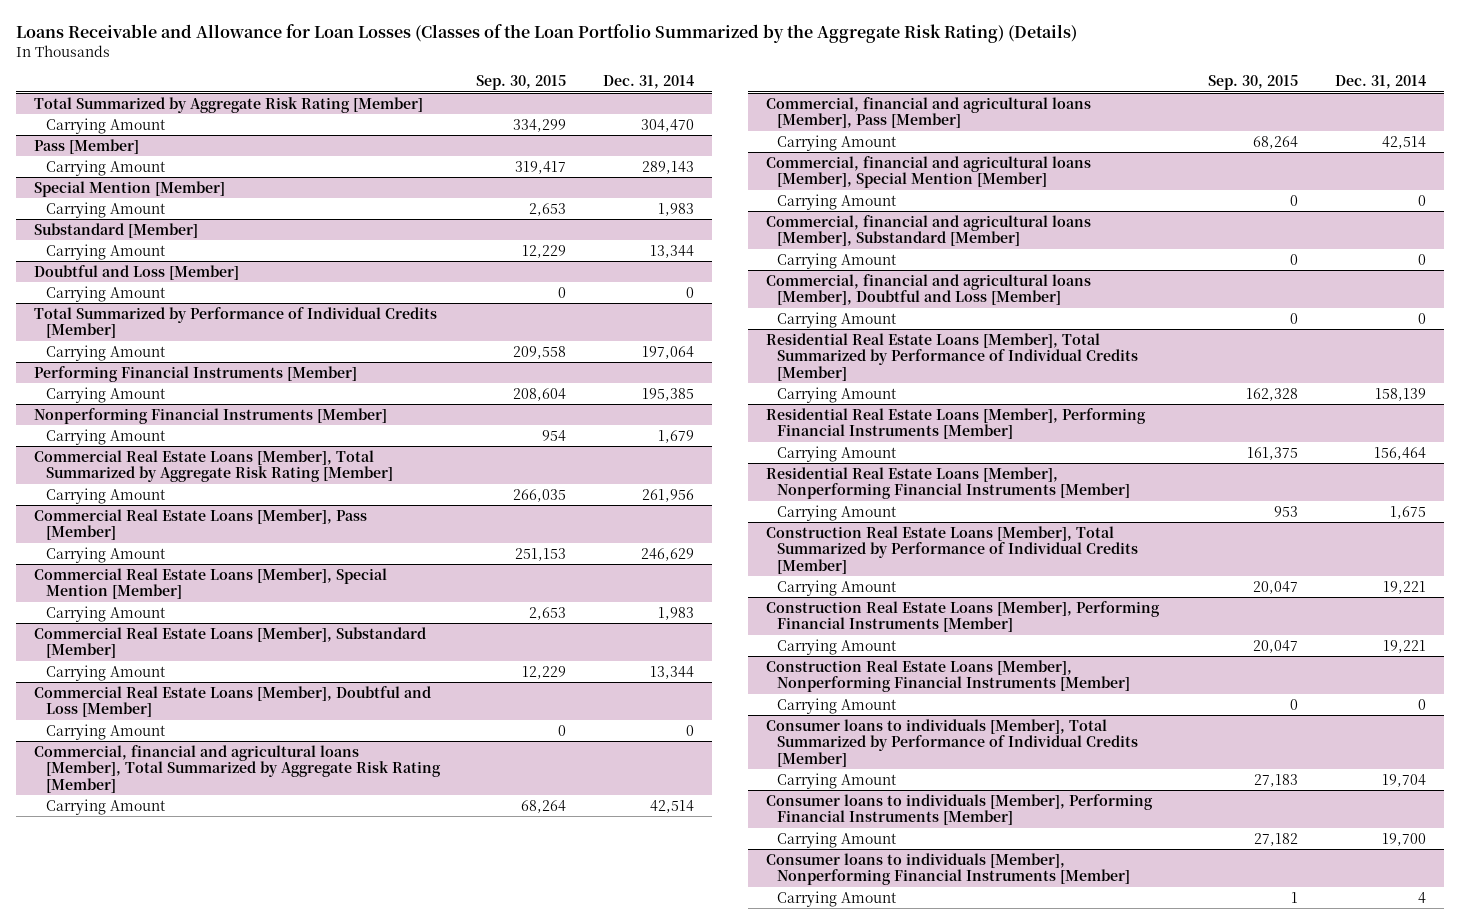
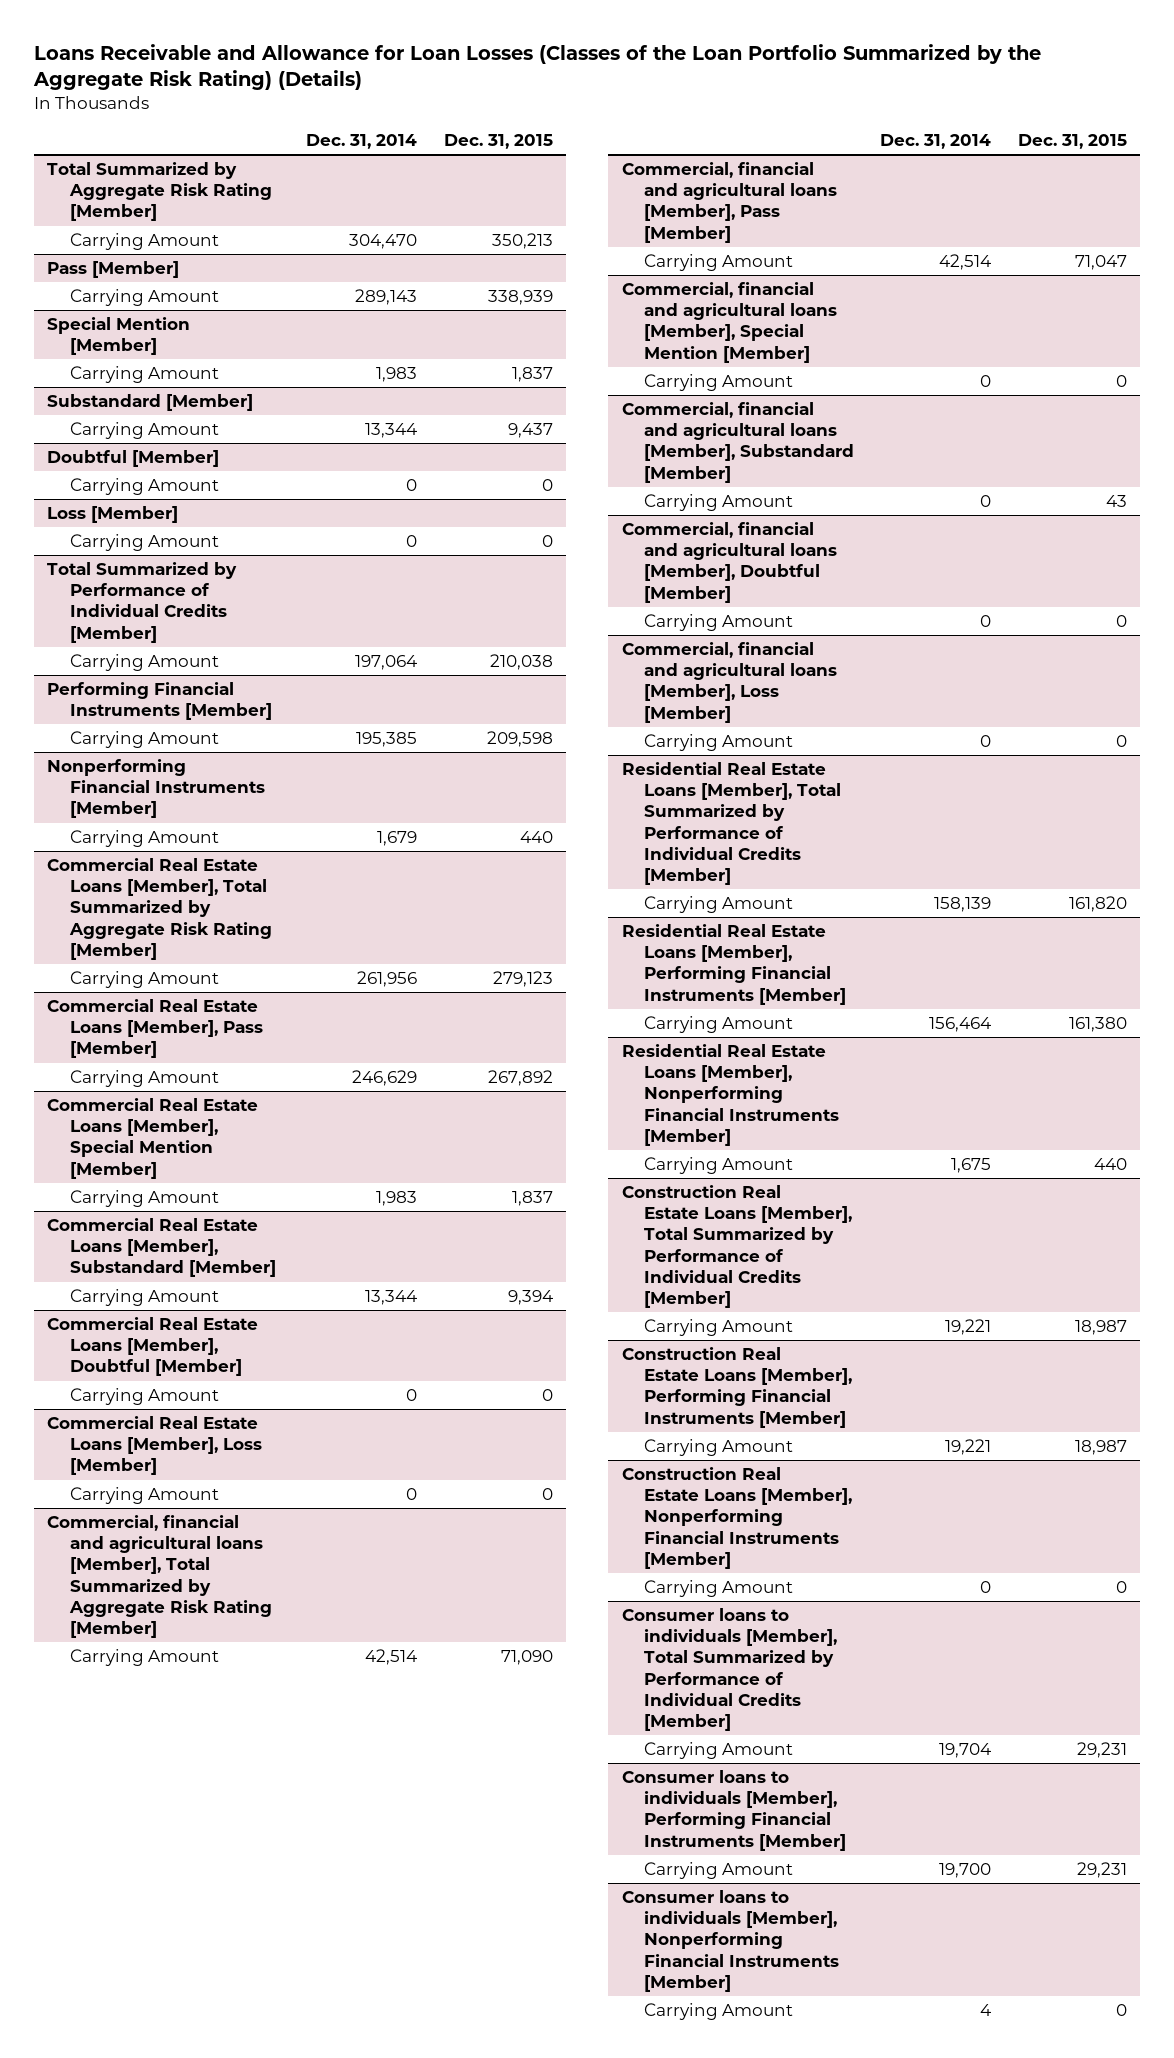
- | Sep. 30, 2015 | Dec. 31, 2014
+ | Dec. 31, 2014 | Dec. 31, 2015
- Doubtful and Loss [Member]
+ Doubtful [Member]
+ Loss [Member]
+ Carrying Amount | 0 | 0
- Commercial Real Estate Loans [Member], Doubtful and Loss [Member]
+ Commercial Real Estate Loans [Member], Doubtful [Member]
+ Commercial Real Estate Loans [Member], Loss [Member]
+ Carrying Amount | 0 | 0
- Commercial, financial and agricultural loans [Member], Doubtful and Loss [Member]
+ Commercial, financial and agricultural loans [Member], Doubtful [Member]
+ Commercial, financial and agricultural loans [Member], Loss [Member]
+ Carrying Amount | 0 | 0

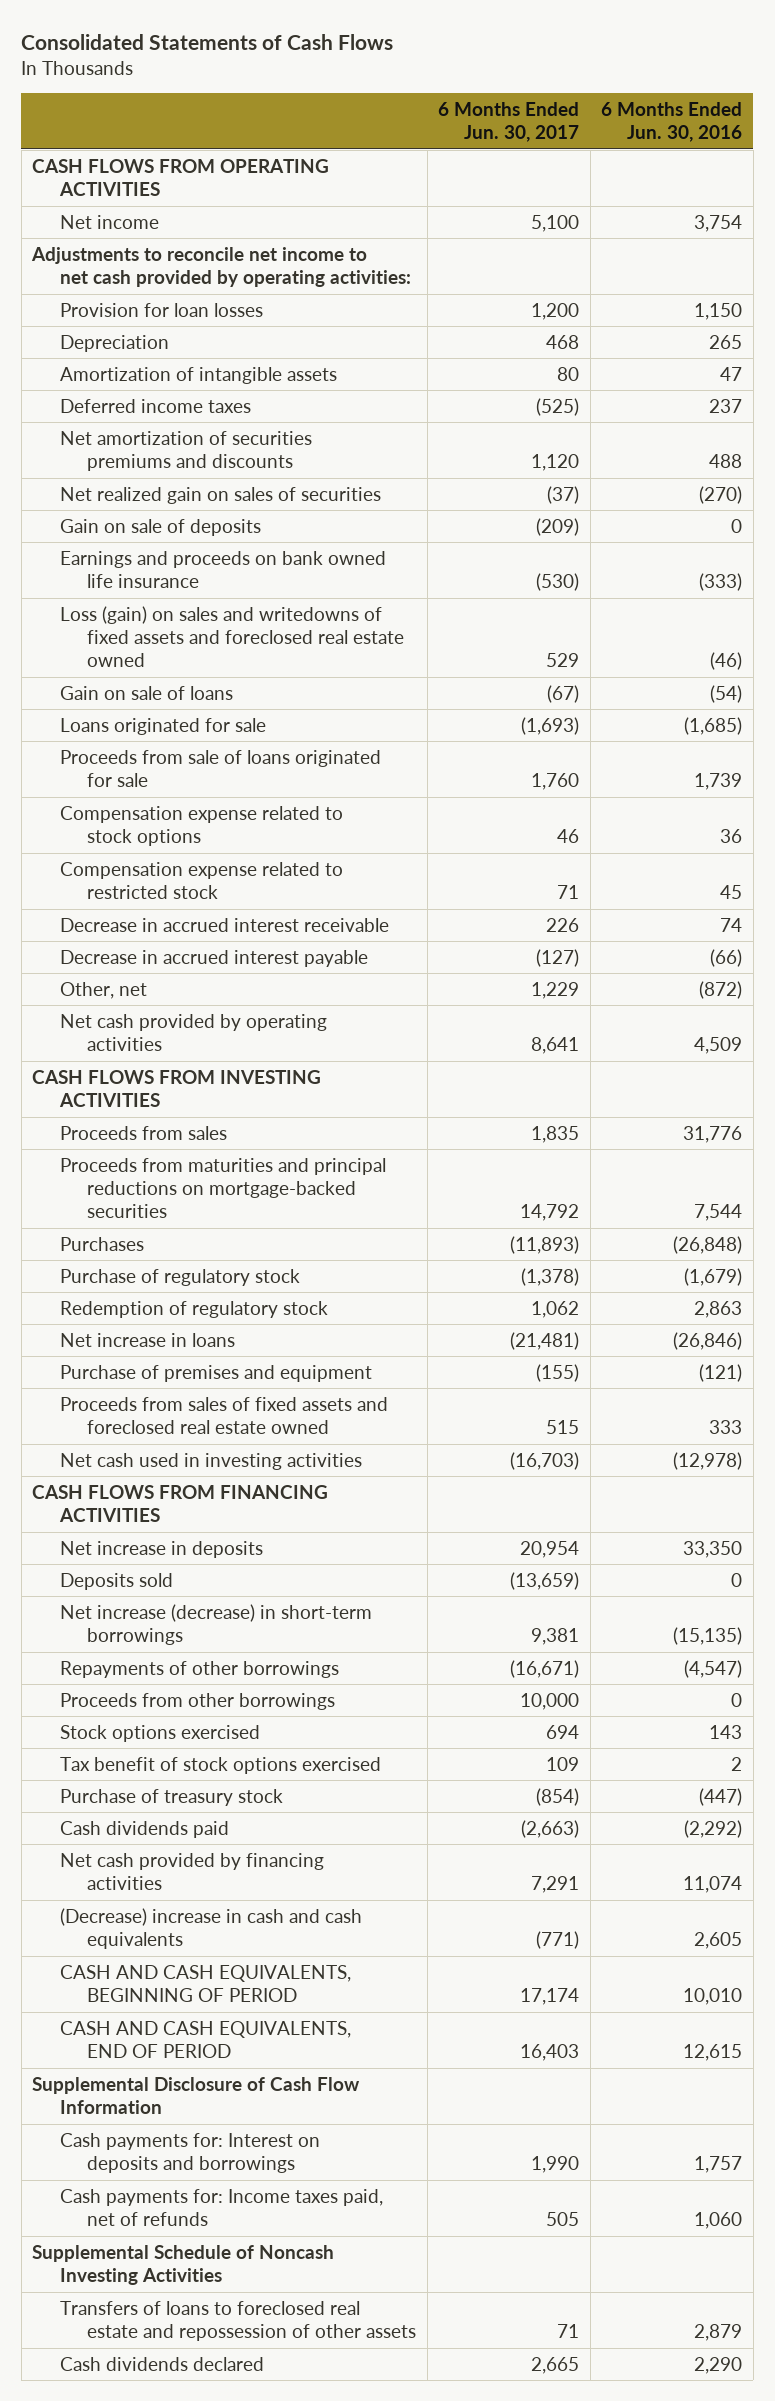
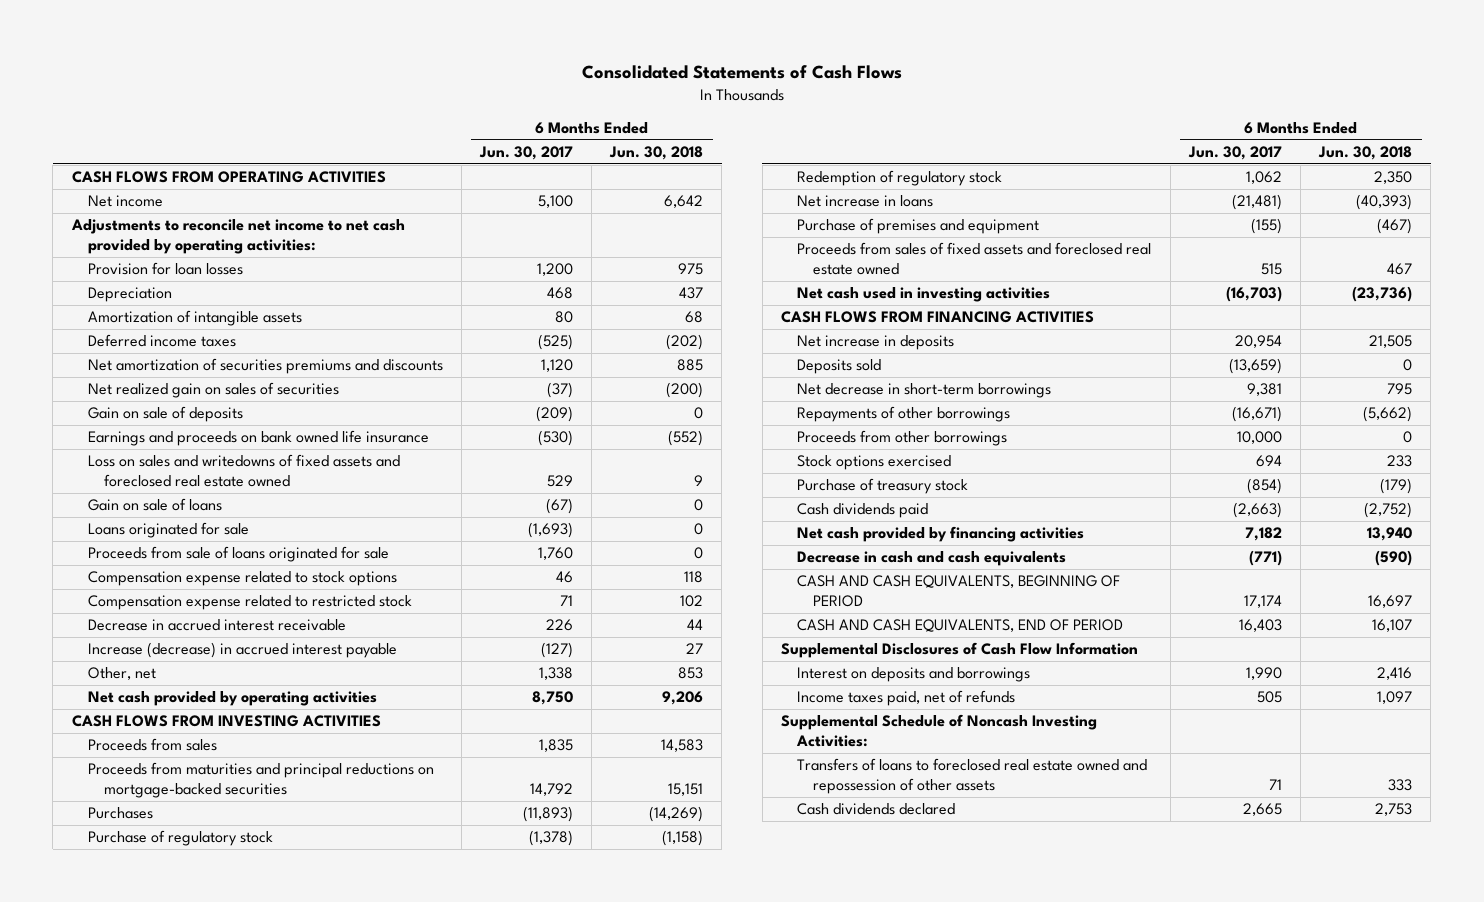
- | 6 Months Ended Jun. 30, 2017 | 6 Months Ended Jun. 30, 2016
+ | 6 Months Ended Jun. 30, 2017 | 6 Months Ended Jun. 30, 2018
- Loss (gain) on sales and writedowns of fixed assets and foreclosed real estate owned | 529 | (46)
+ Loss on sales and writedowns of fixed assets and foreclosed real estate owned | 529 | 9
- Decrease in accrued interest payable | (127) | (66)
- Other, net | 1,229 | (872)
- Net cash provided by operating activities | 8,641 | 4,509
+ Increase (decrease) in accrued interest payable | (127) | 27
+ Other, net | 1,338 | 853
+ Net cash provided by operating activities | 8,750 | 9,206
- Net increase (decrease) in short-term borrowings | 9,381 | (15,135)
+ Net decrease in short-term borrowings | 9,381 | 795
- Tax benefit of stock options exercised | 109 | 2
- Net cash provided by financing activities | 7,291 | 11,074
- (Decrease) increase in cash and cash equivalents | (771) | 2,605
+ Net cash provided by financing activities | 7,182 | 13,940
+ Decrease in cash and cash equivalents | (771) | (590)
- Supplemental Disclosure of Cash Flow Information
- Cash payments for: Interest on deposits and borrowings | 1,990 | 1,757
- Cash payments for: Income taxes paid, net of refunds | 505 | 1,060
- Supplemental Schedule of Noncash Investing Activities
- Transfers of loans to foreclosed real estate and repossession of other assets | 71 | 2,879
+ Supplemental Disclosures of Cash Flow Information
+ Interest on deposits and borrowings | 1,990 | 2,416
+ Income taxes paid, net of refunds | 505 | 1,097
+ Supplemental Schedule of Noncash Investing Activities:
+ Transfers of loans to foreclosed real estate owned and repossession of other assets | 71 | 333

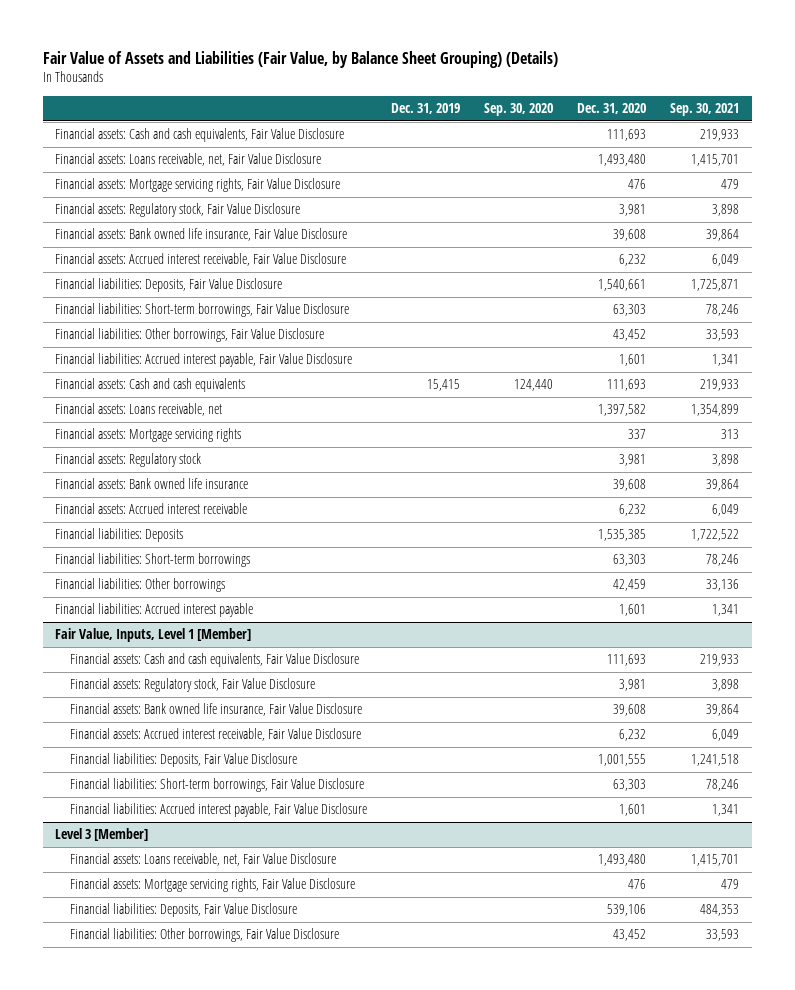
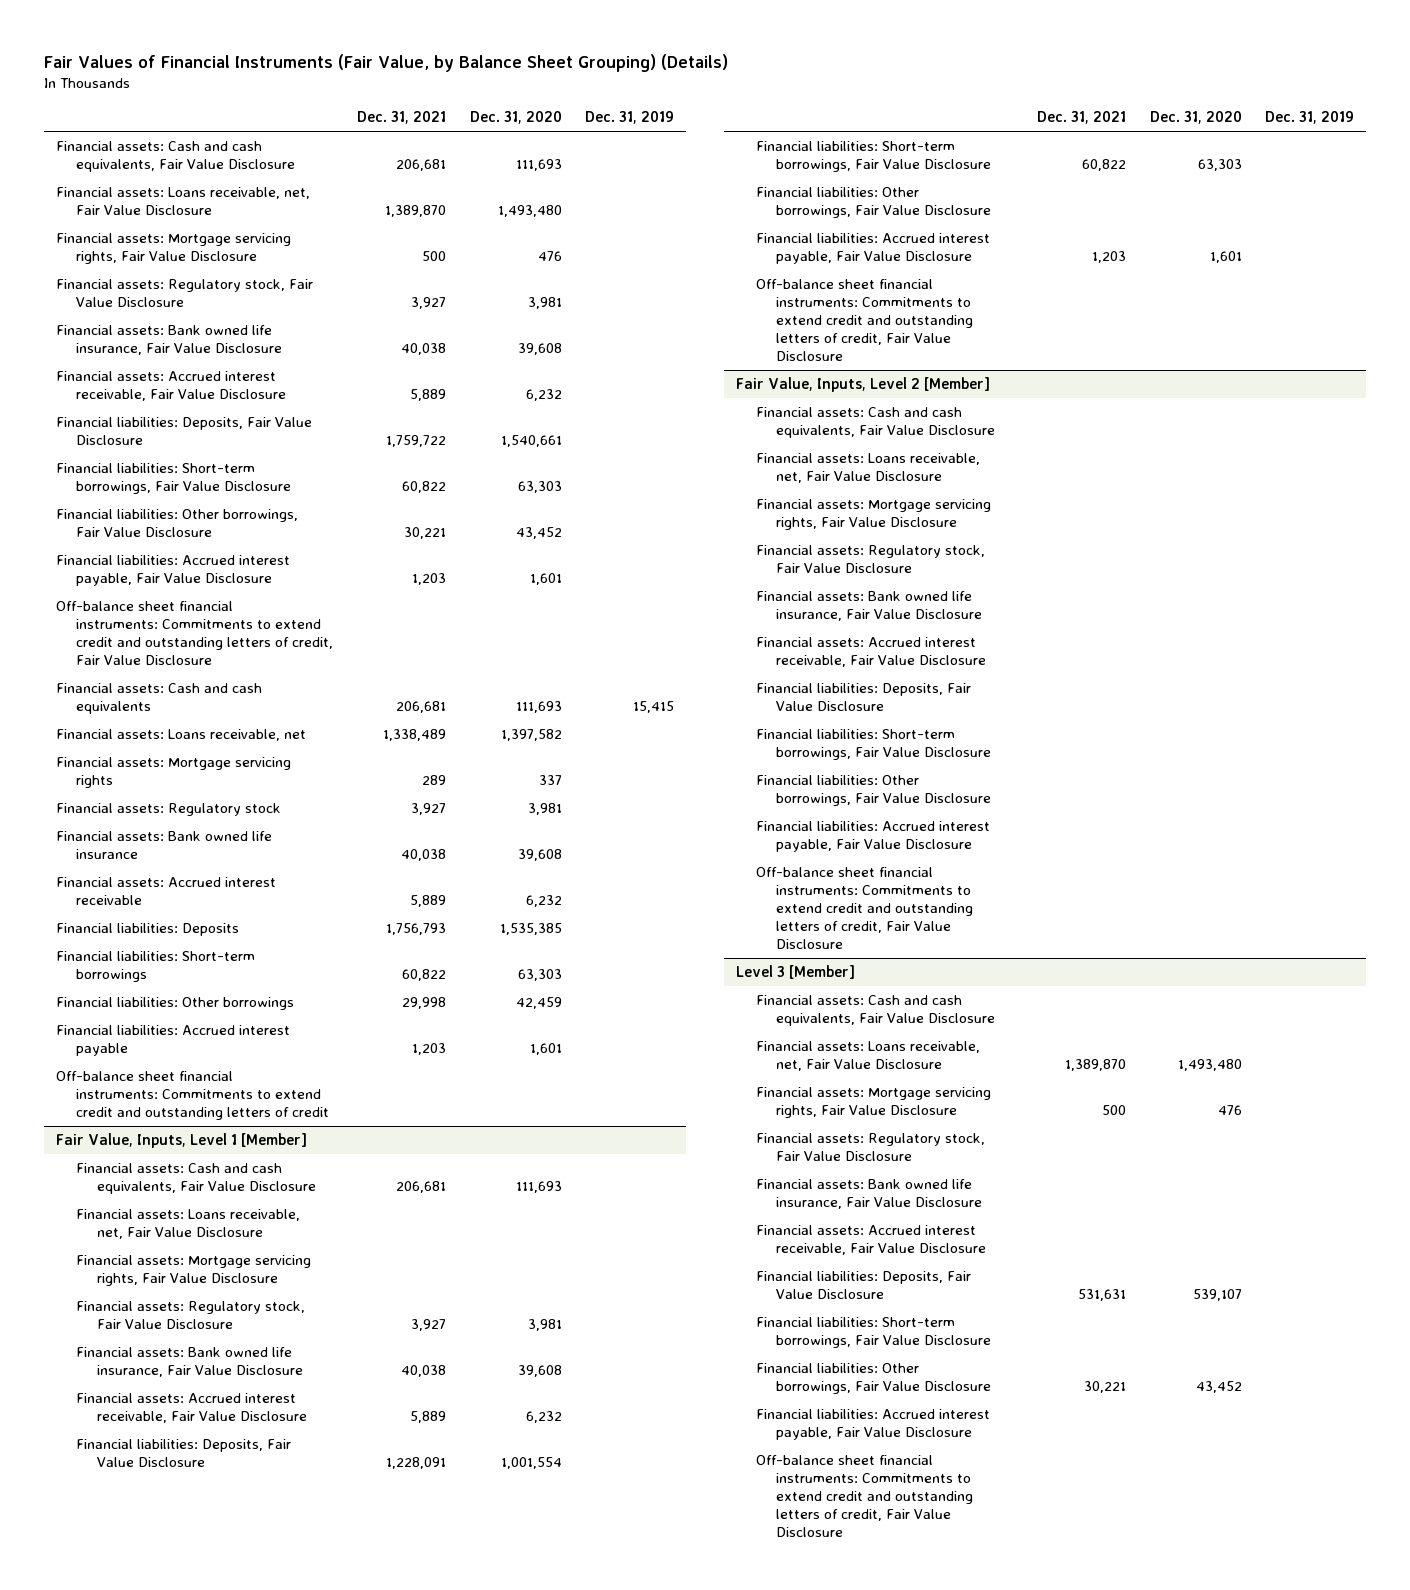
- Fair Value of Assets and Liabilities (Fair Value, by Balance Sheet Grouping) (Details)
+ Fair Values of Financial Instruments (Fair Value, by Balance Sheet Grouping) (Details)
- | Dec. 31, 2019 | Sep. 30, 2020 | Dec. 31, 2020 | Sep. 30, 2021
+ | Dec. 31, 2021 | Dec. 31, 2020 | Dec. 31, 2019
+ Off-balance sheet financial instruments: Commitments to extend credit and outstanding letters of credit, Fair Value Disclosure
+ Off-balance sheet financial instruments: Commitments to extend credit and outstanding letters of credit
@ Fair Value, Inputs, Level 1 [Member]
+ Financial assets: Loans receivable, net, Fair Value Disclosure
+ Financial assets: Mortgage servicing rights, Fair Value Disclosure
- Financial liabilities: Deposits, Fair Value Disclosure | | | 1,001,555 | 1,241,518
+ Financial liabilities: Deposits, Fair Value Disclosure | 1,228,091 | 1,001,554 |
+ Financial liabilities: Other borrowings, Fair Value Disclosure
+ Off-balance sheet financial instruments: Commitments to extend credit and outstanding letters of credit, Fair Value Disclosure
+ Fair Value, Inputs, Level 2 [Member]
+ Financial assets: Cash and cash equivalents, Fair Value Disclosure
+ Financial assets: Loans receivable, net, Fair Value Disclosure
+ Financial assets: Mortgage servicing rights, Fair Value Disclosure
+ Financial assets: Regulatory stock, Fair Value Disclosure
+ Financial assets: Bank owned life insurance, Fair Value Disclosure
+ Financial assets: Accrued interest receivable, Fair Value Disclosure
+ Financial liabilities: Deposits, Fair Value Disclosure
+ Financial liabilities: Short-term borrowings, Fair Value Disclosure
+ Financial liabilities: Other borrowings, Fair Value Disclosure
+ Financial liabilities: Accrued interest payable, Fair Value Disclosure
+ Off-balance sheet financial instruments: Commitments to extend credit and outstanding letters of credit, Fair Value Disclosure
@ Level 3 [Member]
+ Financial assets: Cash and cash equivalents, Fair Value Disclosure
- Financial liabilities: Deposits, Fair Value Disclosure | | | 539,106 | 484,353
+ Financial assets: Regulatory stock, Fair Value Disclosure
+ Financial assets: Bank owned life insurance, Fair Value Disclosure
+ Financial assets: Accrued interest receivable, Fair Value Disclosure
+ Financial liabilities: Deposits, Fair Value Disclosure | 531,631 | 539,107 |
+ Financial liabilities: Short-term borrowings, Fair Value Disclosure
+ Financial liabilities: Accrued interest payable, Fair Value Disclosure
+ Off-balance sheet financial instruments: Commitments to extend credit and outstanding letters of credit, Fair Value Disclosure

